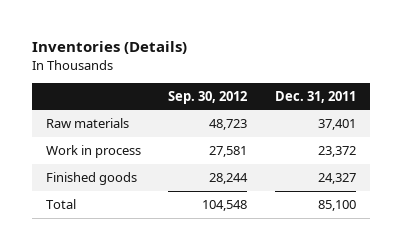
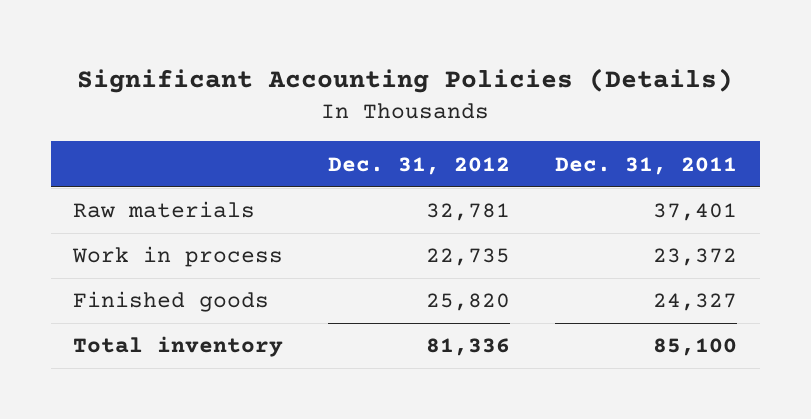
- Inventories (Details)
+ Significant Accounting Policies (Details)
- | Sep. 30, 2012 | Dec. 31, 2011
+ | Dec. 31, 2012 | Dec. 31, 2011
- Total | 104,548 | 85,100
+ Total inventory | 81,336 | 85,100

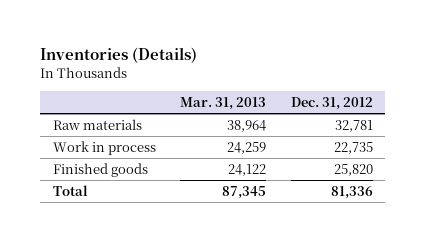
- Significant Accounting Policies (Details)
+ Inventories (Details)
- | Dec. 31, 2012 | Dec. 31, 2011
+ | Mar. 31, 2013 | Dec. 31, 2012
- Total inventory | 81,336 | 85,100
+ Total | 87,345 | 81,336

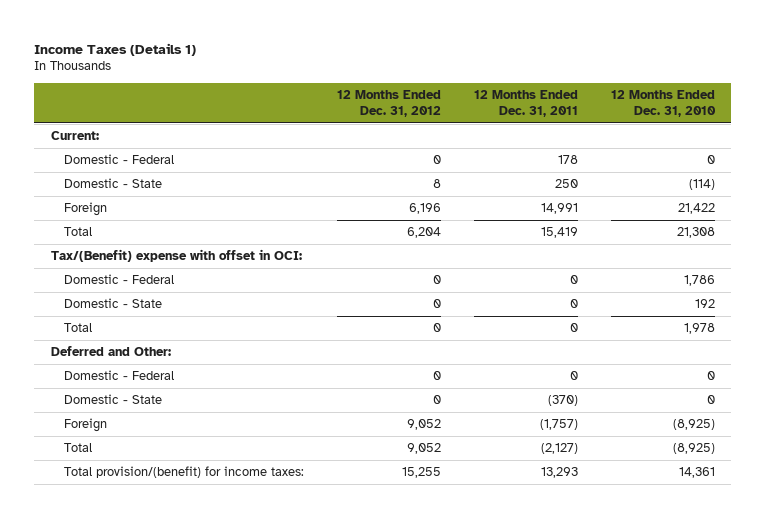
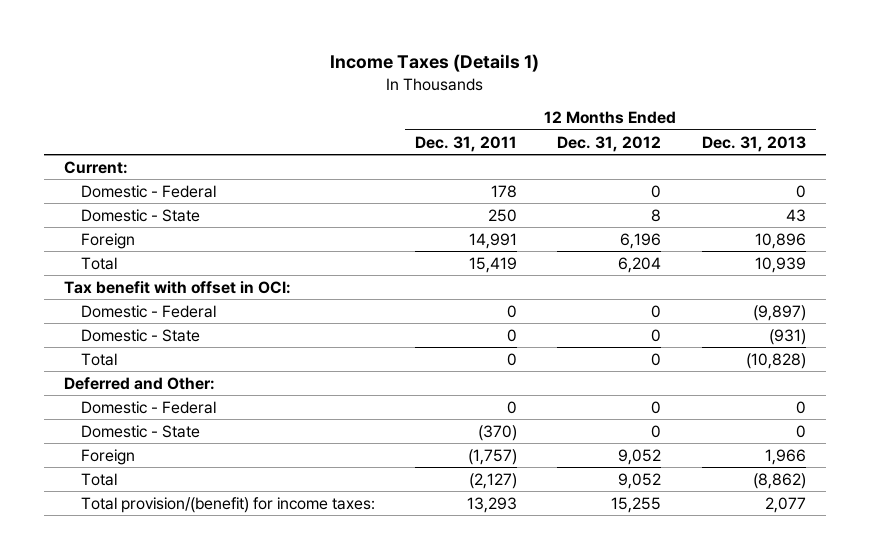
- | 12 Months Ended Dec. 31, 2012 | 12 Months Ended Dec. 31, 2011 | 12 Months Ended Dec. 31, 2010
+ | 12 Months Ended Dec. 31, 2011 | 12 Months Ended Dec. 31, 2012 | 12 Months Ended Dec. 31, 2013
- Tax/(Benefit) expense with offset in OCI:
+ Tax benefit with offset in OCI:

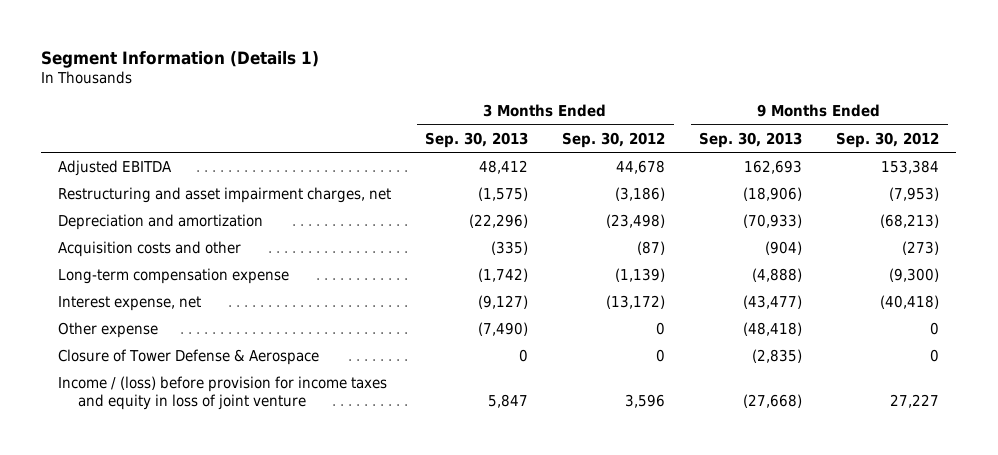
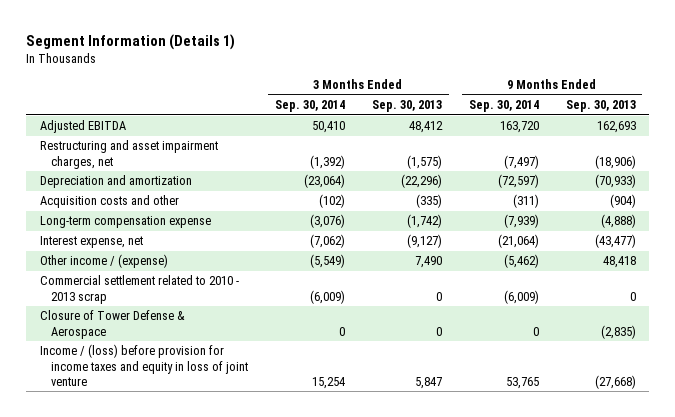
- | 3 Months Ended Sep. 30, 2013 | 3 Months Ended Sep. 30, 2012 | 9 Months Ended Sep. 30, 2013 | 9 Months Ended Sep. 30, 2012
+ | 3 Months Ended Sep. 30, 2014 | 3 Months Ended Sep. 30, 2013 | 9 Months Ended Sep. 30, 2014 | 9 Months Ended Sep. 30, 2013
- Other expense | (7,490) | 0 | (48,418) | 0
+ Other income / (expense) | (5,549) | 7,490 | (5,462) | 48,418
+ Commercial settlement related to 2010 - 2013 scrap | (6,009) | 0 | (6,009) | 0

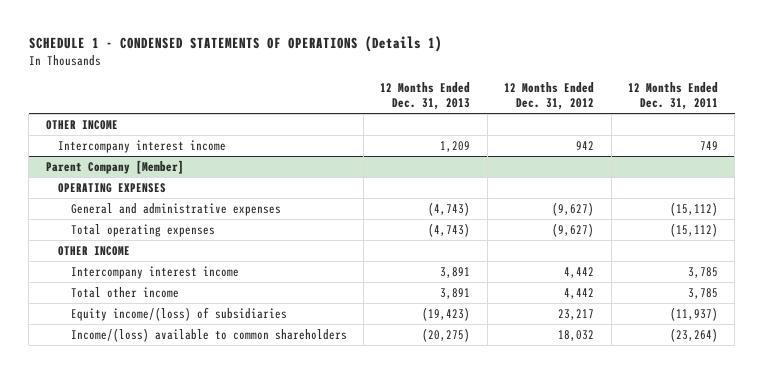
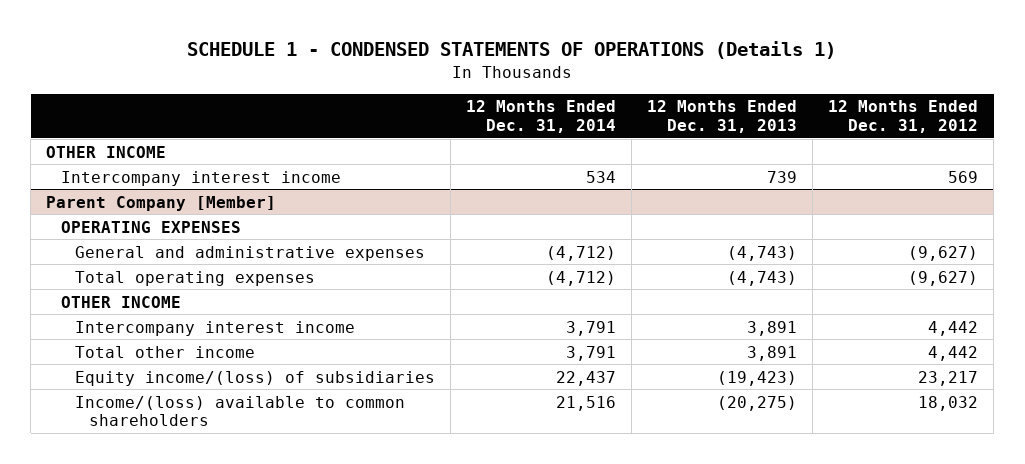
- | 12 Months Ended Dec. 31, 2013 | 12 Months Ended Dec. 31, 2012 | 12 Months Ended Dec. 31, 2011
+ | 12 Months Ended Dec. 31, 2014 | 12 Months Ended Dec. 31, 2013 | 12 Months Ended Dec. 31, 2012
- Intercompany interest income | 1,209 | 942 | 749
+ Intercompany interest income | 534 | 739 | 569

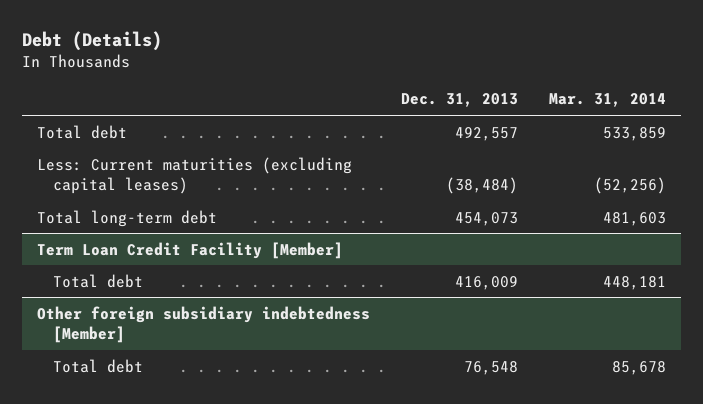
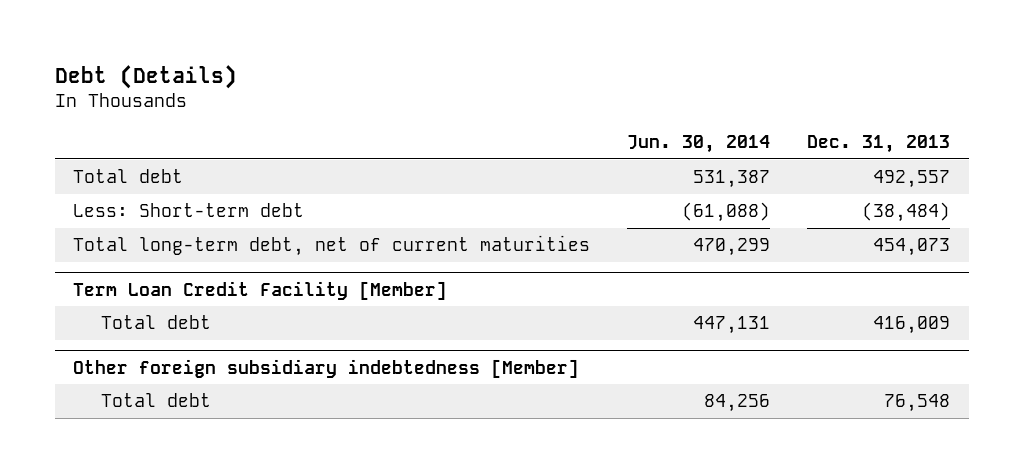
- | Dec. 31, 2013 | Mar. 31, 2014
+ | Jun. 30, 2014 | Dec. 31, 2013
- Less: Current maturities (excluding capital leases) | (38,484) | (52,256)
- Total long-term debt | 454,073 | 481,603
+ Less: Short-term debt | (61,088) | (38,484)
+ Total long-term debt, net of current maturities | 470,299 | 454,073

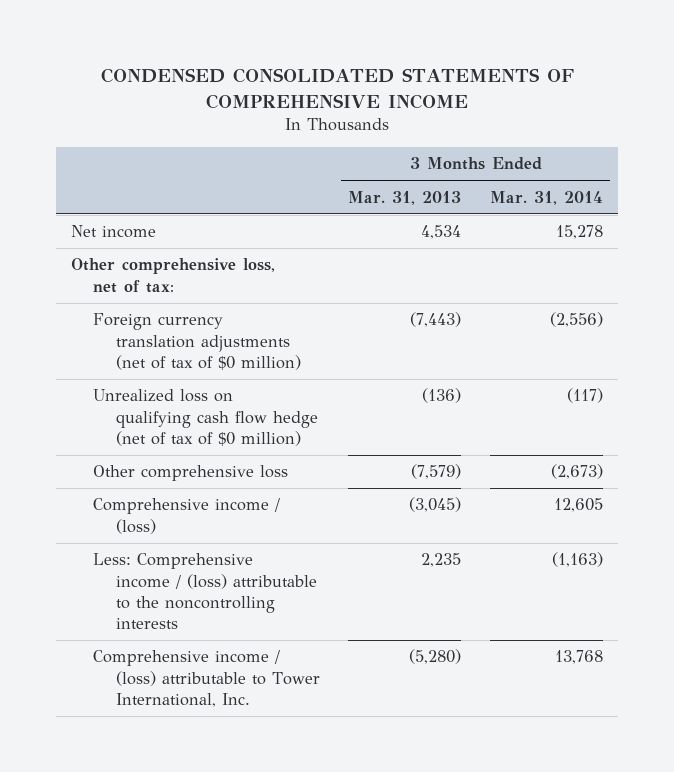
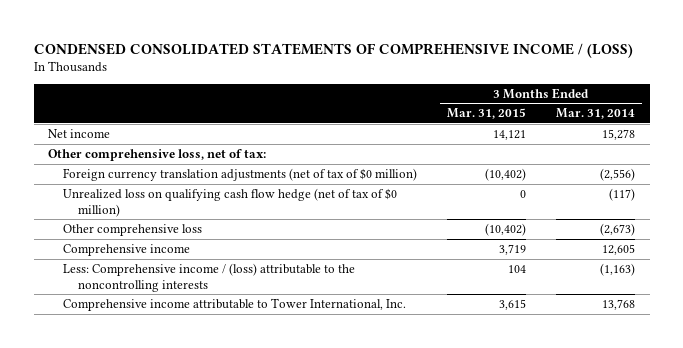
- CONDENSED CONSOLIDATED STATEMENTS OF COMPREHENSIVE INCOME
+ CONDENSED CONSOLIDATED STATEMENTS OF COMPREHENSIVE INCOME / (LOSS)
- | 3 Months Ended Mar. 31, 2013 | 3 Months Ended Mar. 31, 2014
+ | 3 Months Ended Mar. 31, 2015 | 3 Months Ended Mar. 31, 2014
- Comprehensive income / (loss) | (3,045) | 12,605
+ Comprehensive income | 3,719 | 12,605
- Comprehensive income / (loss) attributable to Tower International, Inc. | (5,280) | 13,768
+ Comprehensive income attributable to Tower International, Inc. | 3,615 | 13,768

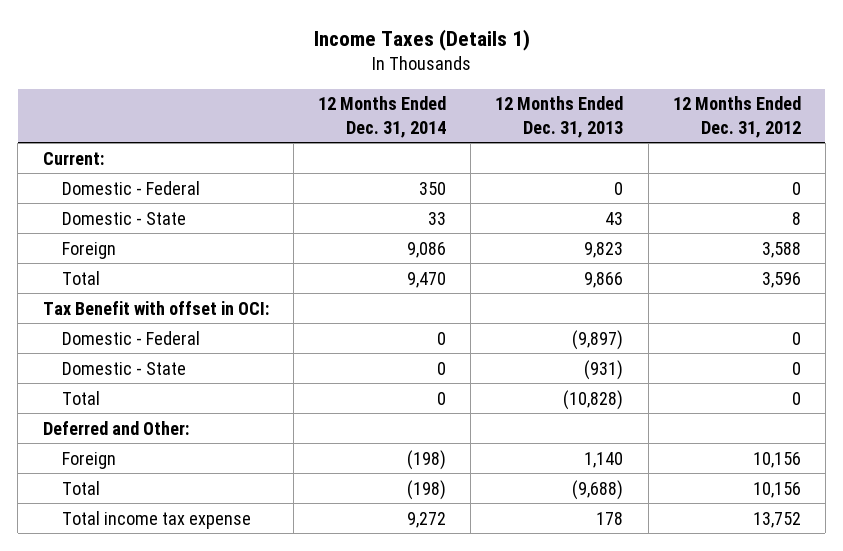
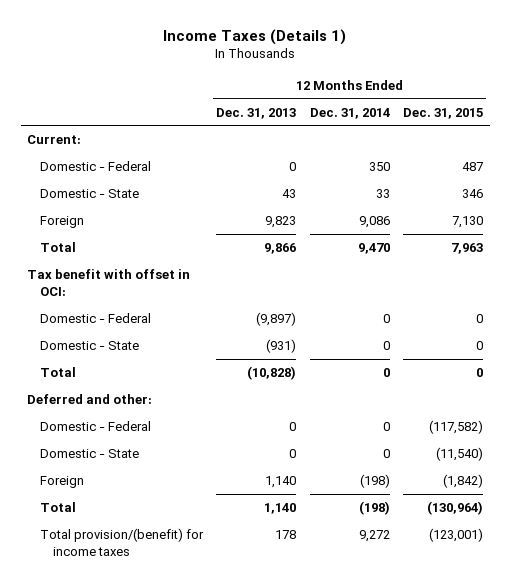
- | 12 Months Ended Dec. 31, 2014 | 12 Months Ended Dec. 31, 2013 | 12 Months Ended Dec. 31, 2012
+ | 12 Months Ended Dec. 31, 2013 | 12 Months Ended Dec. 31, 2014 | 12 Months Ended Dec. 31, 2015
- Tax Benefit with offset in OCI:
+ Tax benefit with offset in OCI:
- Deferred and Other:
+ Deferred and other:
+ Domestic - Federal | 0 | 0 | (117,582)
+ Domestic - State | 0 | 0 | (11,540)
- Total | (198) | (9,688) | 10,156
- Total income tax expense | 9,272 | 178 | 13,752
+ Total | 1,140 | (198) | (130,964)
+ Total provision/(benefit) for income taxes | 178 | 9,272 | (123,001)

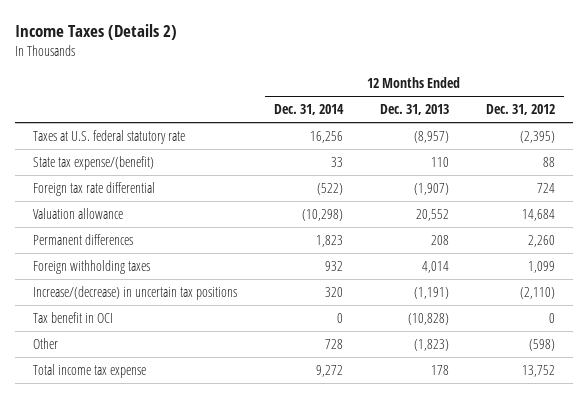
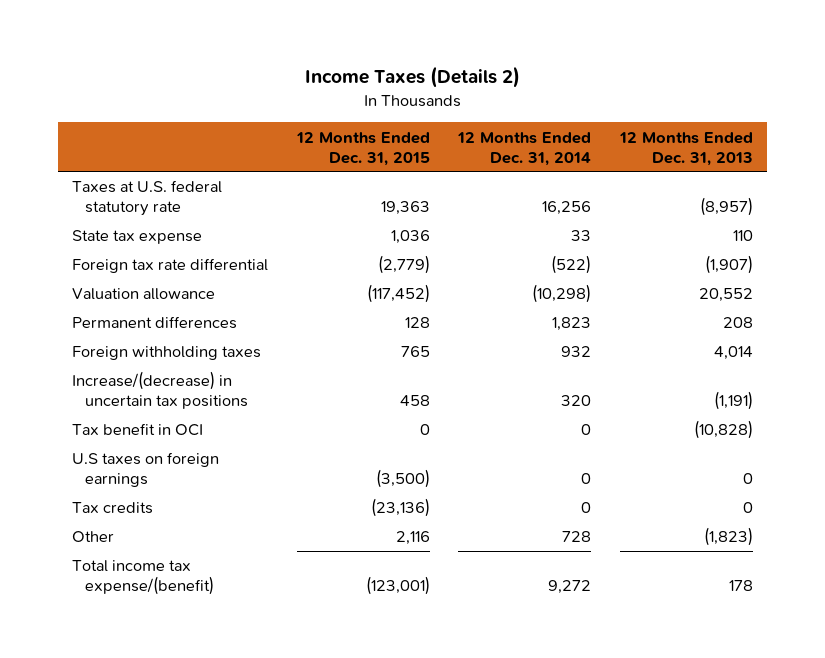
- | 12 Months Ended Dec. 31, 2014 | 12 Months Ended Dec. 31, 2013 | 12 Months Ended Dec. 31, 2012
+ | 12 Months Ended Dec. 31, 2015 | 12 Months Ended Dec. 31, 2014 | 12 Months Ended Dec. 31, 2013
- State tax expense/(benefit) | 33 | 110 | 88
+ State tax expense | 1,036 | 33 | 110
+ U.S taxes on foreign earnings | (3,500) | 0 | 0
+ Tax credits | (23,136) | 0 | 0
- Total income tax expense | 9,272 | 178 | 13,752
+ Total income tax expense/(benefit) | (123,001) | 9,272 | 178

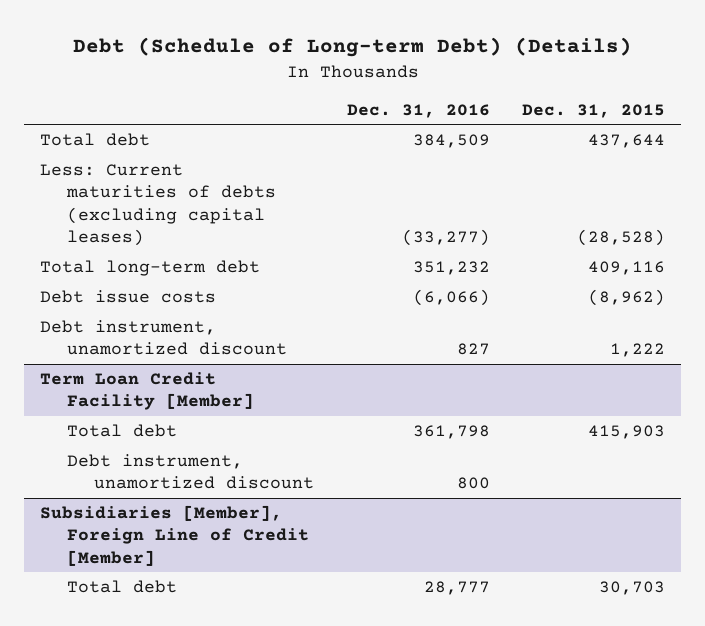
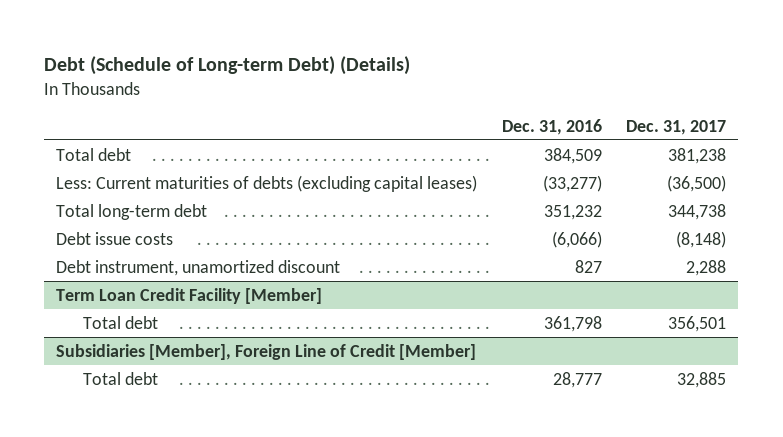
- | Dec. 31, 2016 | Dec. 31, 2015
+ | Dec. 31, 2016 | Dec. 31, 2017
@ Term Loan Credit Facility [Member]
- Debt instrument, unamortized discount | 800 |

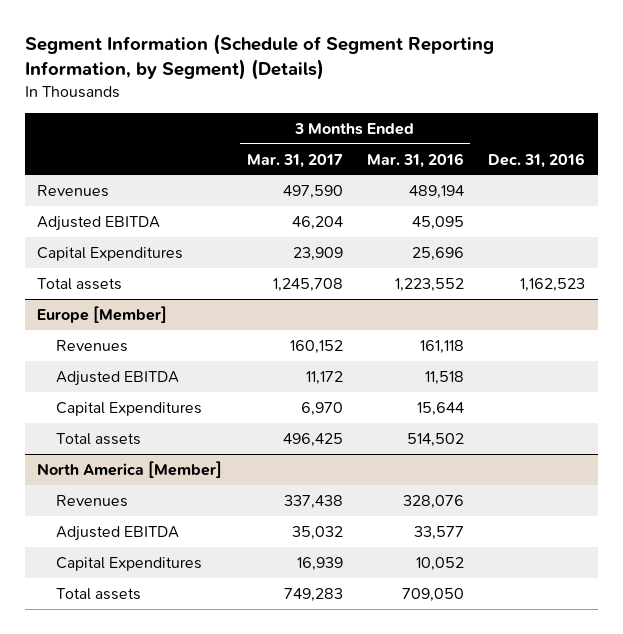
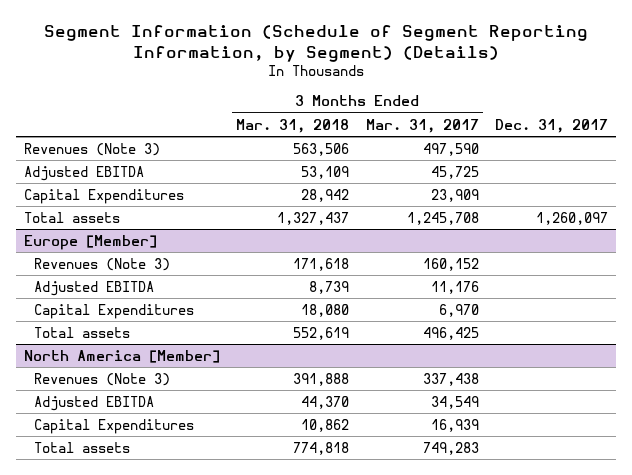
- | 3 Months Ended Mar. 31, 2017 | 3 Months Ended Mar. 31, 2016 | Dec. 31, 2016
+ | 3 Months Ended Mar. 31, 2018 | 3 Months Ended Mar. 31, 2017 | Dec. 31, 2017
- Revenues | 497,590 | 489,194 |
- Adjusted EBITDA | 46,204 | 45,095 |
+ Revenues (Note 3) | 563,506 | 497,590 |
+ Adjusted EBITDA | 53,109 | 45,725 |
@ Europe [Member]
- Revenues | 160,152 | 161,118 |
- Adjusted EBITDA | 11,172 | 11,518 |
+ Revenues (Note 3) | 171,618 | 160,152 |
+ Adjusted EBITDA | 8,739 | 11,176 |
@ North America [Member]
- Revenues | 337,438 | 328,076 |
- Adjusted EBITDA | 35,032 | 33,577 |
+ Revenues (Note 3) | 391,888 | 337,438 |
+ Adjusted EBITDA | 44,370 | 34,549 |

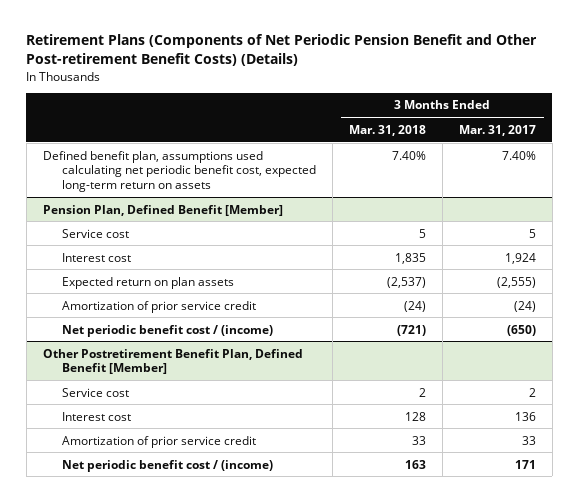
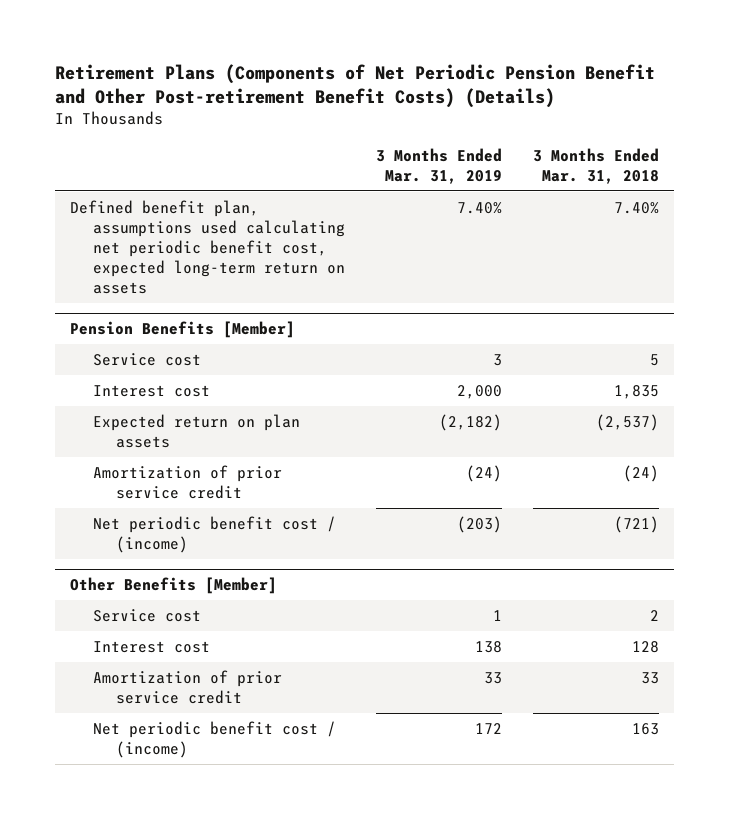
- | 3 Months Ended Mar. 31, 2018 | 3 Months Ended Mar. 31, 2017
+ | 3 Months Ended Mar. 31, 2019 | 3 Months Ended Mar. 31, 2018
- Pension Plan, Defined Benefit [Member]
+ Pension Benefits [Member]
- Other Postretirement Benefit Plan, Defined Benefit [Member]
+ Other Benefits [Member]

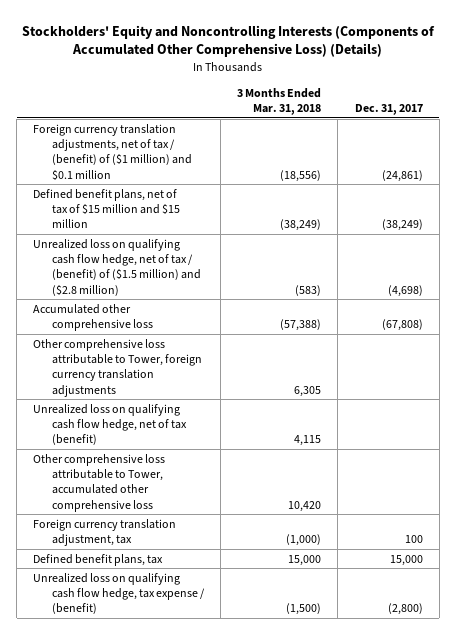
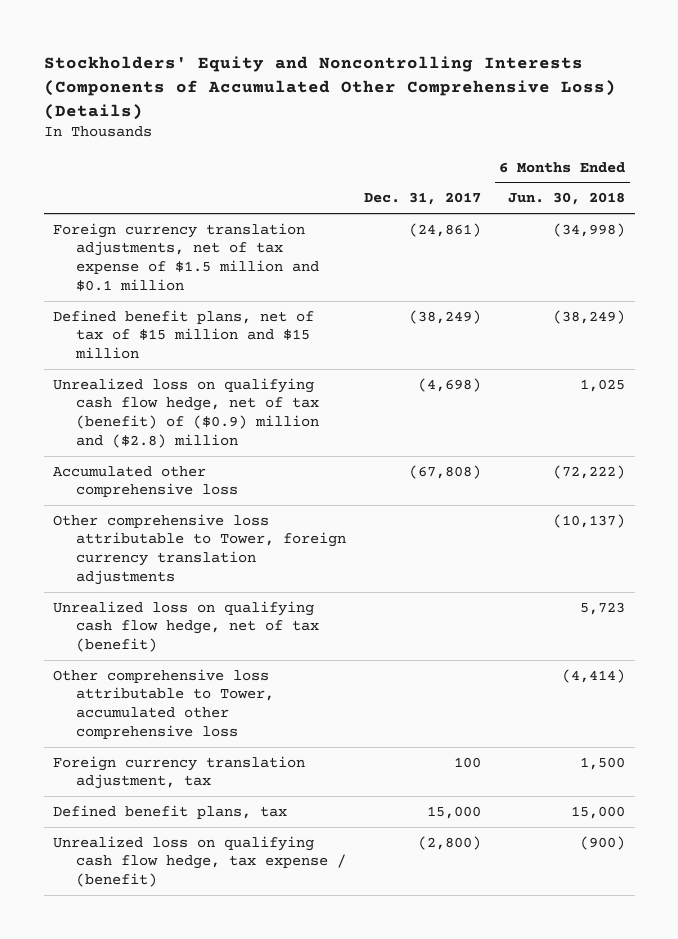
- | 3 Months Ended Mar. 31, 2018 | Dec. 31, 2017
+ | Dec. 31, 2017 | 6 Months Ended Jun. 30, 2018
- Foreign currency translation adjustments, net of tax / (benefit) of ($1 million) and $0.1 million | (18,556) | (24,861)
+ Foreign currency translation adjustments, net of tax expense of $1.5 million and $0.1 million | (24,861) | (34,998)
- Unrealized loss on qualifying cash flow hedge, net of tax / (benefit) of ($1.5 million) and ($2.8 million) | (583) | (4,698)
+ Unrealized loss on qualifying cash flow hedge, net of tax (benefit) of ($0.9) million and ($2.8) million | (4,698) | 1,025

